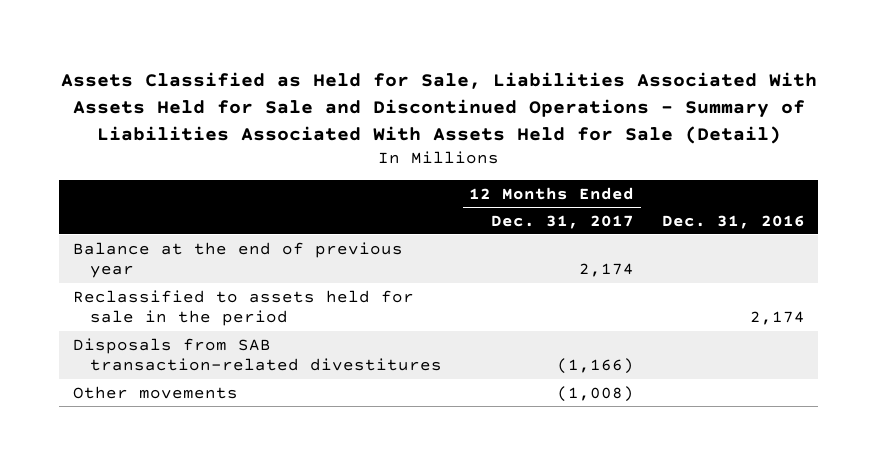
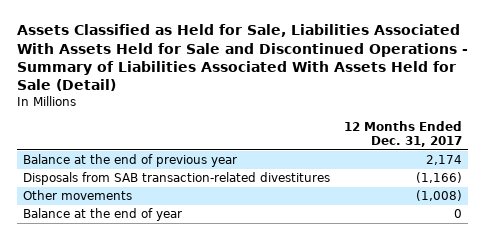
- | 12 Months Ended Dec. 31, 2017 | Dec. 31, 2016
+ | 12 Months Ended Dec. 31, 2017
- Reclassified to assets held for sale in the period | | 2,174
+ Balance at the end of year | 0

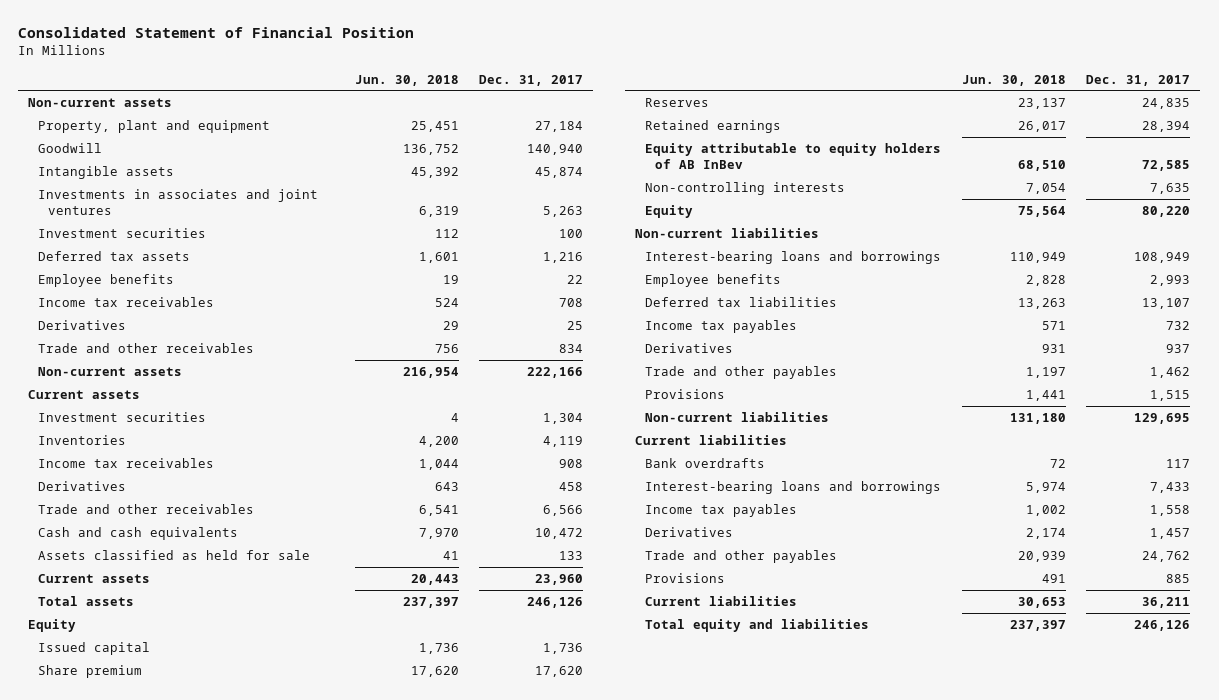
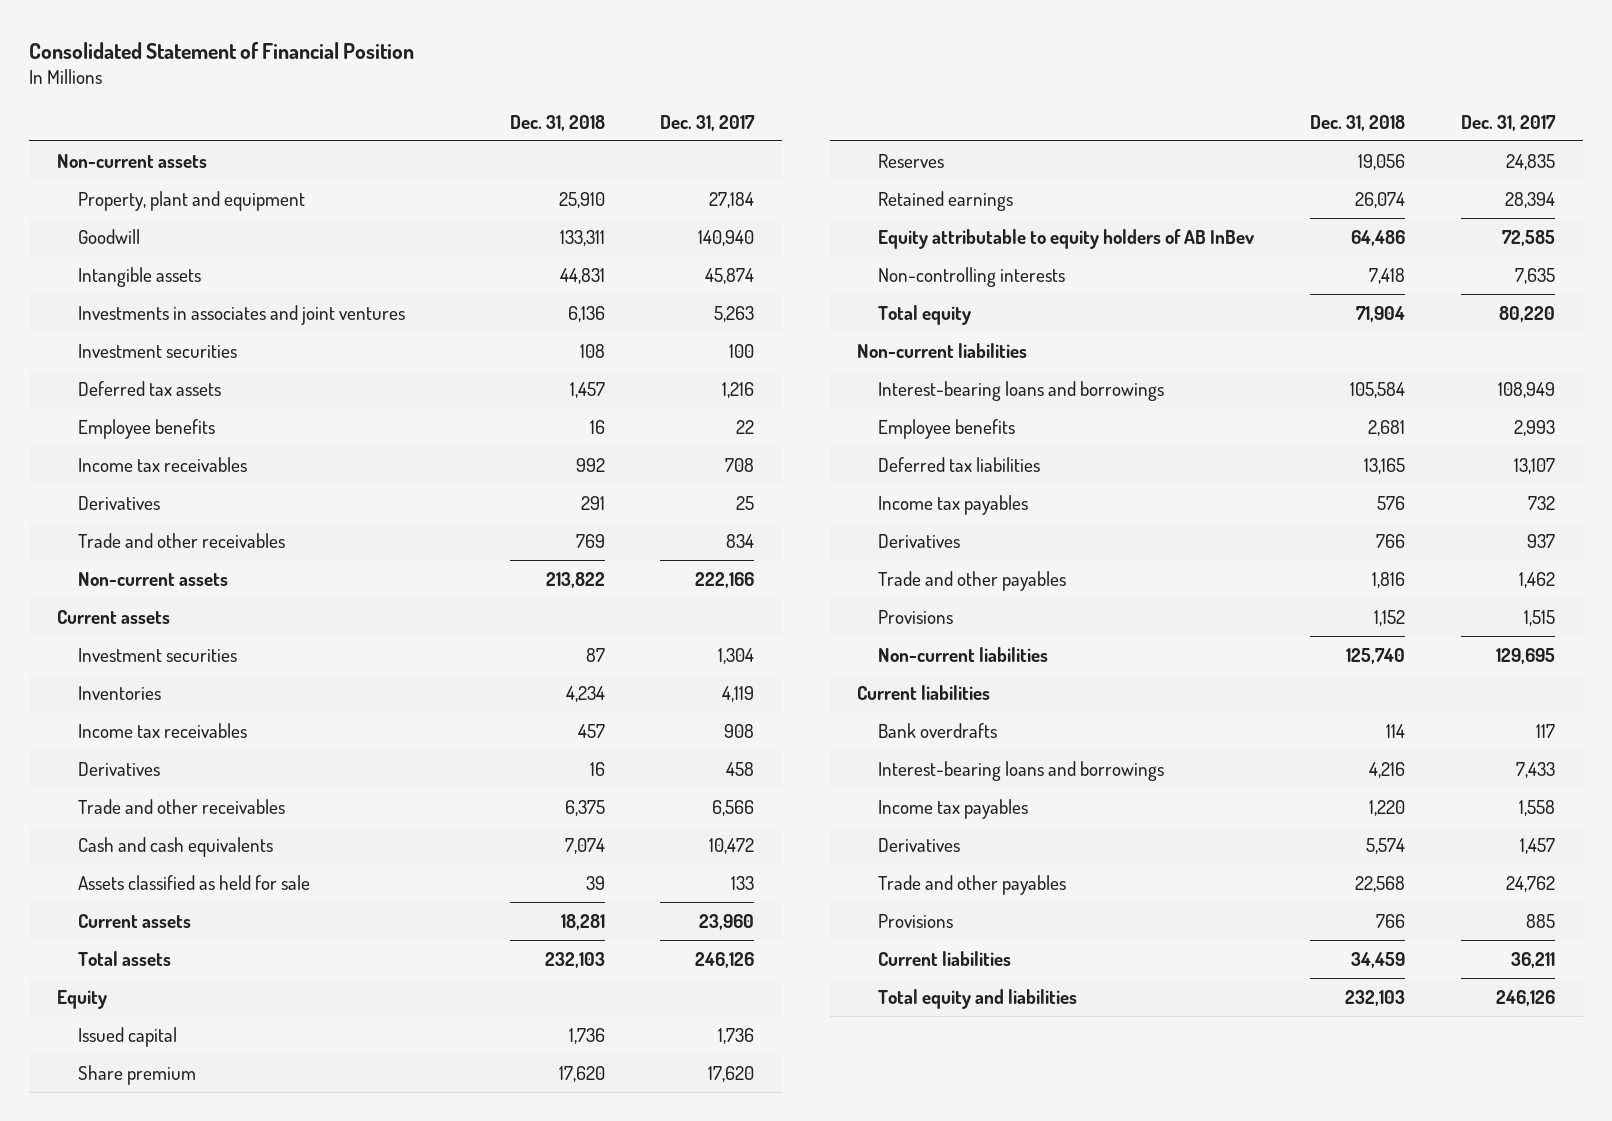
- | Jun. 30, 2018 | Dec. 31, 2017
+ | Dec. 31, 2018 | Dec. 31, 2017
- Equity | 75,564 | 80,220
+ Total equity | 71,904 | 80,220

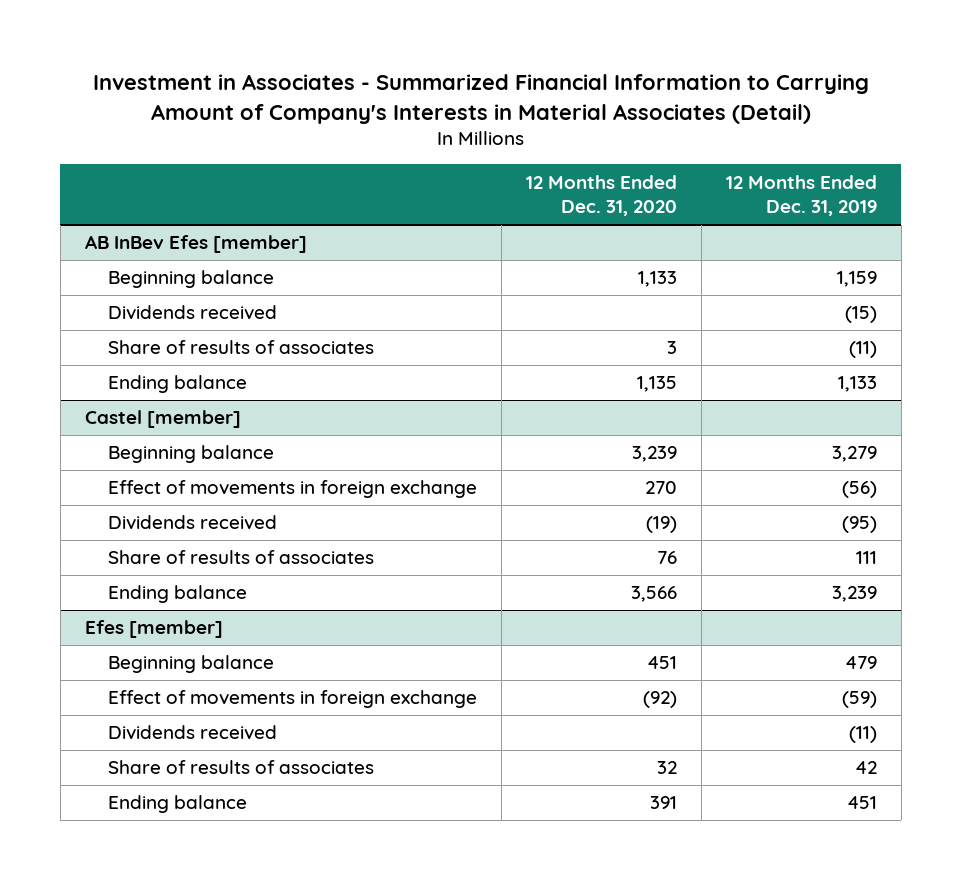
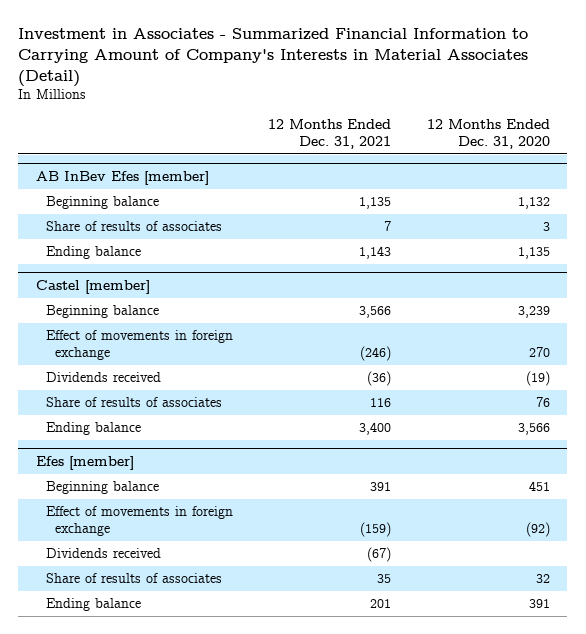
- | 12 Months Ended Dec. 31, 2020 | 12 Months Ended Dec. 31, 2019
+ | 12 Months Ended Dec. 31, 2021 | 12 Months Ended Dec. 31, 2020
@ AB InBev Efes [member]
- Beginning balance | 1,133 | 1,159
- Dividends received | | (15)
+ Beginning balance | 1,135 | 1,132

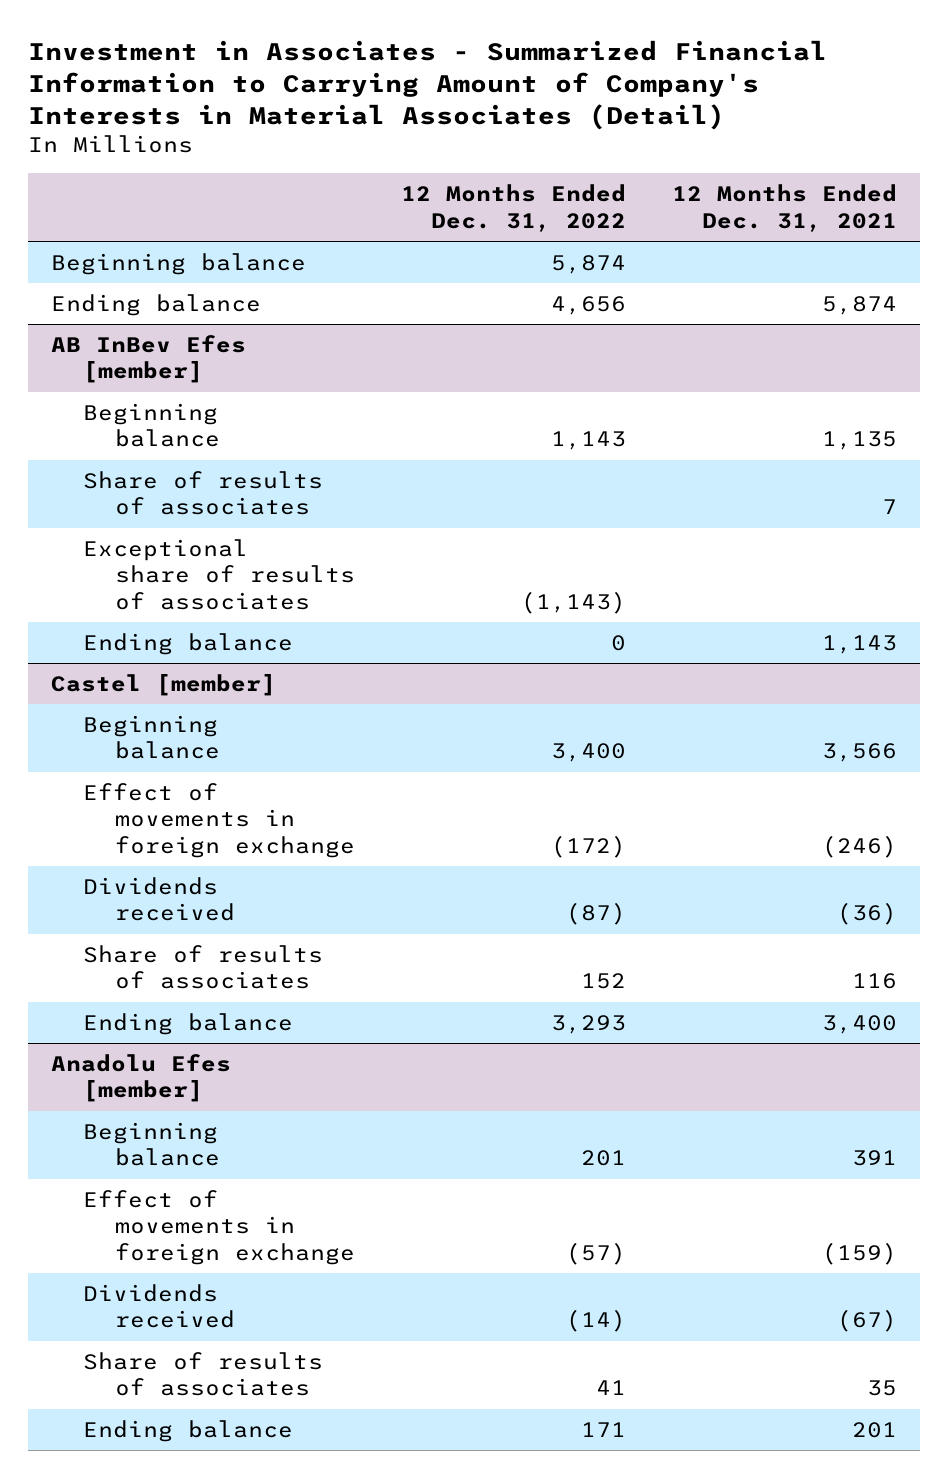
- | 12 Months Ended Dec. 31, 2021 | 12 Months Ended Dec. 31, 2020
+ | 12 Months Ended Dec. 31, 2022 | 12 Months Ended Dec. 31, 2021
+ Beginning balance | 5,874 |
+ Ending balance | 4,656 | 5,874
@ AB InBev Efes [member]
+ Exceptional share of results of associates | (1,143) |
- Efes [member]
+ Anadolu Efes [member]

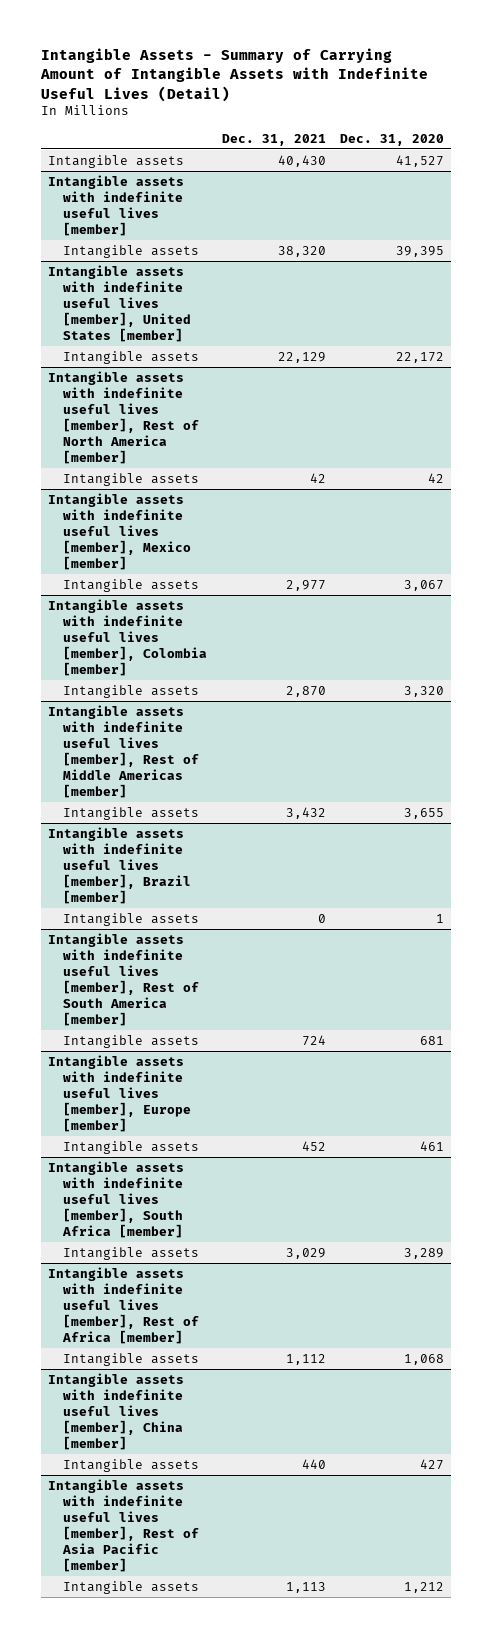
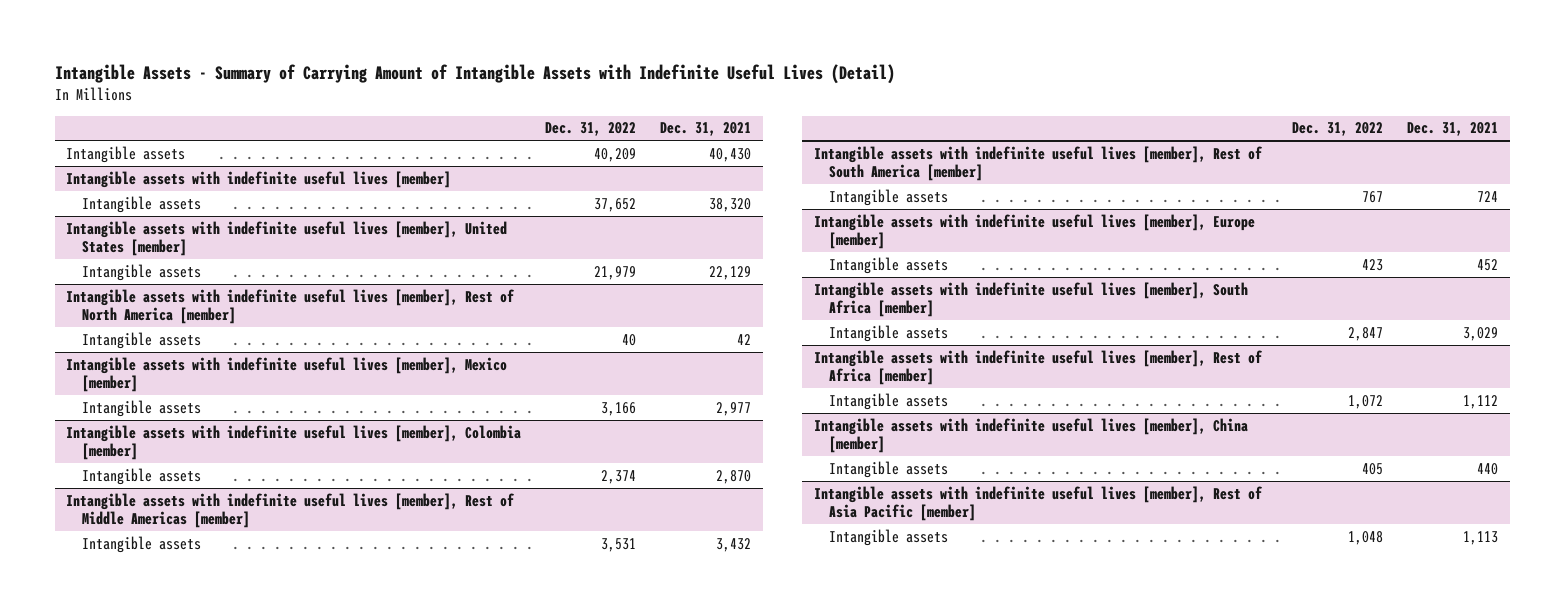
- | Dec. 31, 2021 | Dec. 31, 2020
+ | Dec. 31, 2022 | Dec. 31, 2021
- Intangible assets with indefinite useful lives [member], Brazil [member]
- Intangible assets | 0 | 1

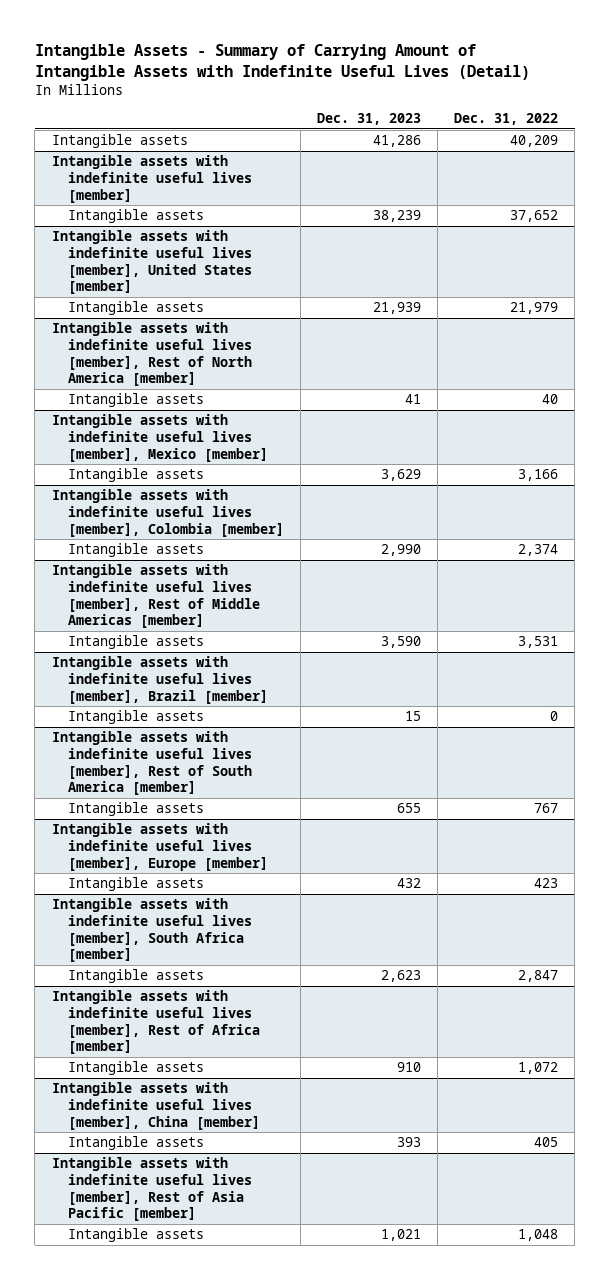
- | Dec. 31, 2022 | Dec. 31, 2021
+ | Dec. 31, 2023 | Dec. 31, 2022
+ Intangible assets with indefinite useful lives [member], Brazil [member]
+ Intangible assets | 15 | 0

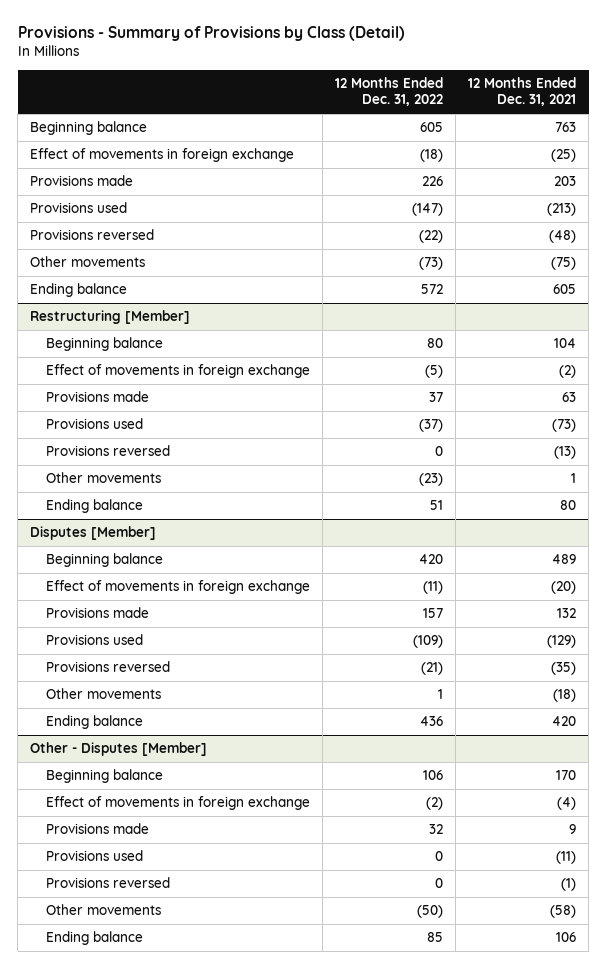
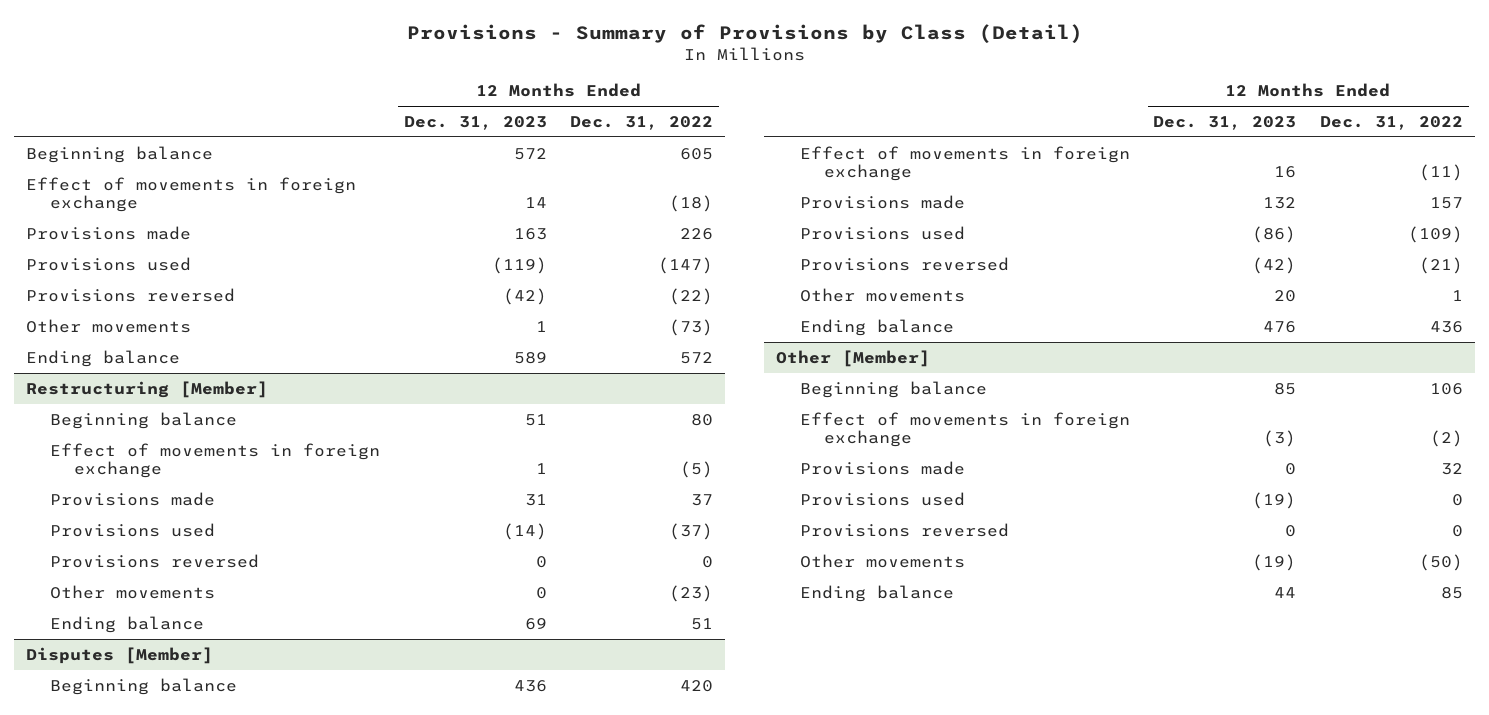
- | 12 Months Ended Dec. 31, 2022 | 12 Months Ended Dec. 31, 2021
+ | 12 Months Ended Dec. 31, 2023 | 12 Months Ended Dec. 31, 2022
- Other - Disputes [Member]
+ Other [Member]

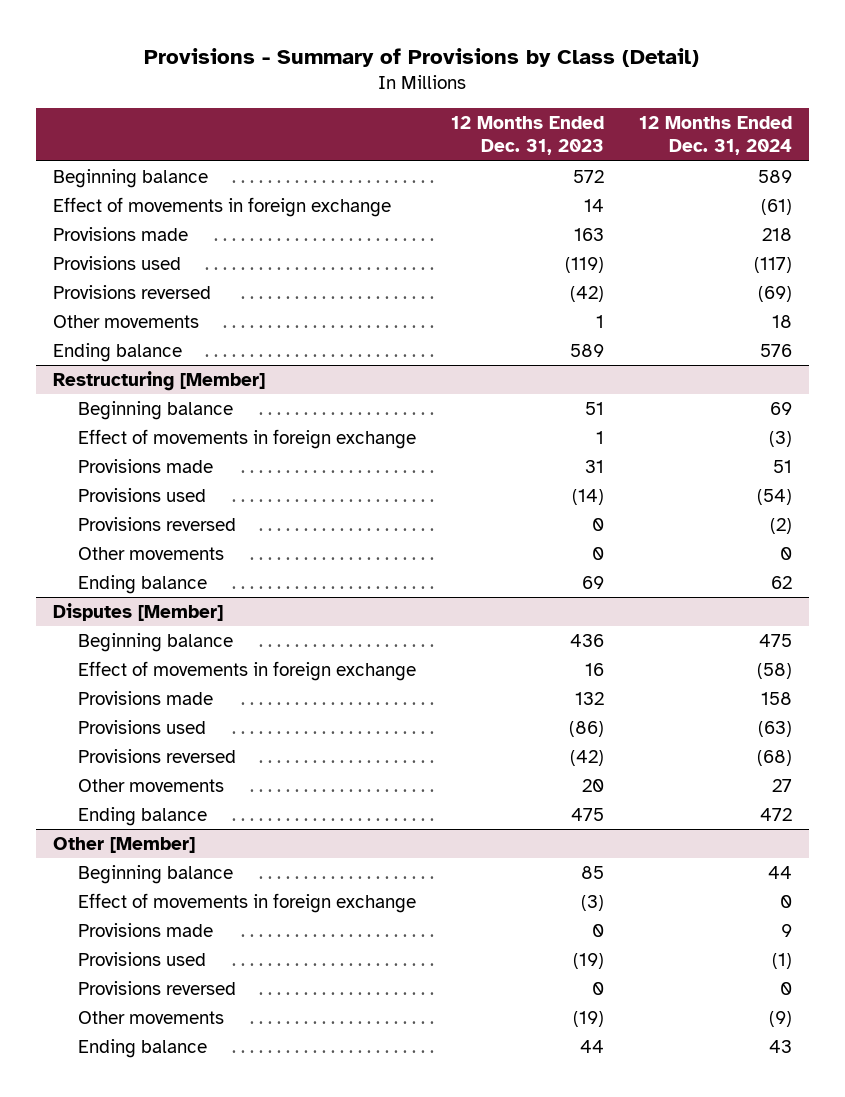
- | 12 Months Ended Dec. 31, 2023 | 12 Months Ended Dec. 31, 2022
+ | 12 Months Ended Dec. 31, 2023 | 12 Months Ended Dec. 31, 2024
@ Disputes [Member]
- Ending balance | 476 | 436
+ Ending balance | 475 | 472

